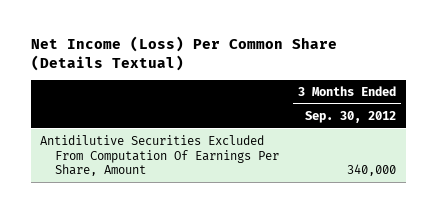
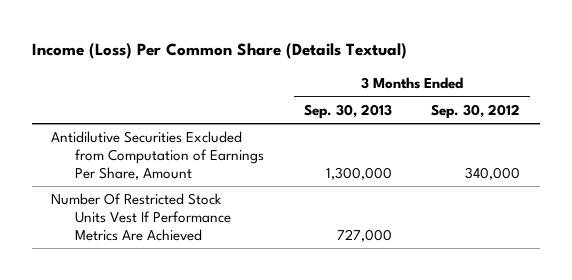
- Net Income (Loss) Per Common Share (Details Textual)
+ Income (Loss) Per Common Share (Details Textual)
- | 3 Months Ended Sep. 30, 2012
+ | 3 Months Ended Sep. 30, 2013 | 3 Months Ended Sep. 30, 2012
- Antidilutive Securities Excluded From Computation Of Earnings Per Share, Amount | 340,000
+ Antidilutive Securities Excluded from Computation of Earnings Per Share, Amount | 1,300,000 | 340,000
+ Number Of Restricted Stock Units Vest If Performance Metrics Are Achieved | 727,000 |

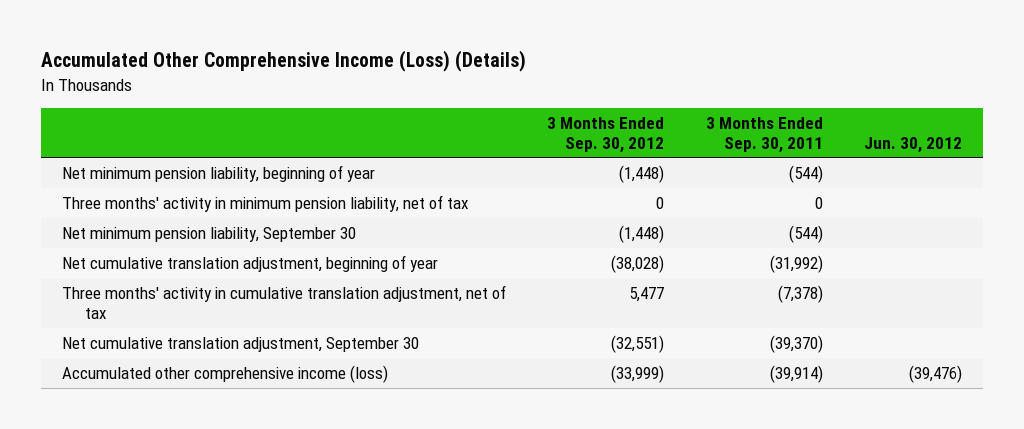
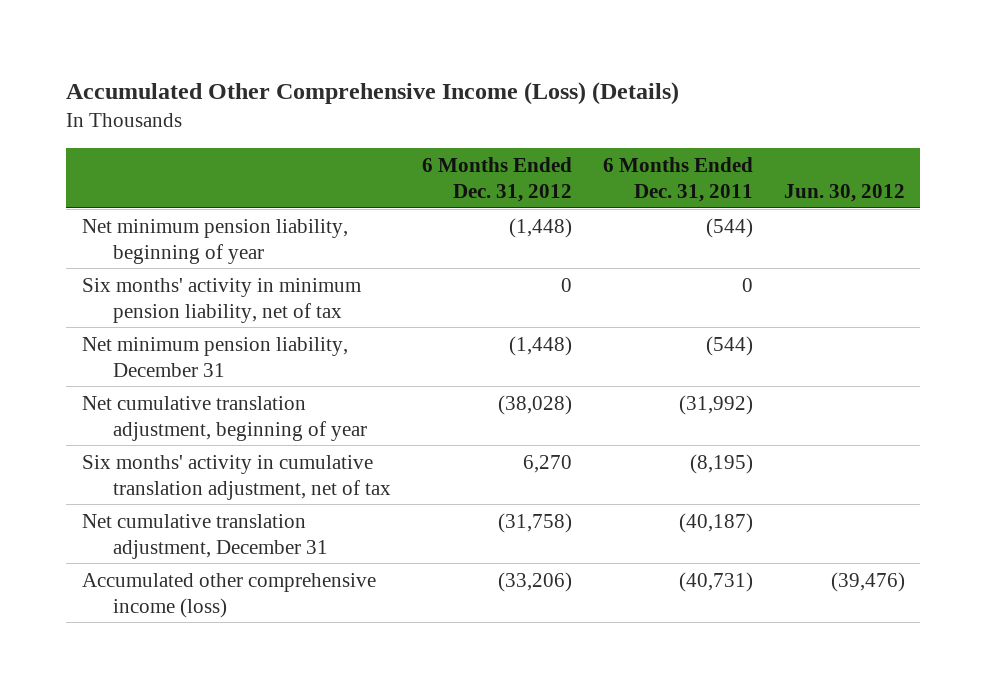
- | 3 Months Ended Sep. 30, 2012 | 3 Months Ended Sep. 30, 2011 | Jun. 30, 2012
+ | 6 Months Ended Dec. 31, 2012 | 6 Months Ended Dec. 31, 2011 | Jun. 30, 2012
- Three months' activity in minimum pension liability, net of tax | 0 | 0 |
- Net minimum pension liability, September 30 | (1,448) | (544) |
+ Six months' activity in minimum pension liability, net of tax | 0 | 0 |
+ Net minimum pension liability, December 31 | (1,448) | (544) |
- Three months' activity in cumulative translation adjustment, net of tax | 5,477 | (7,378) |
- Net cumulative translation adjustment, September 30 | (32,551) | (39,370) |
+ Six months' activity in cumulative translation adjustment, net of tax | 6,270 | (8,195) |
+ Net cumulative translation adjustment, December 31 | (31,758) | (40,187) |

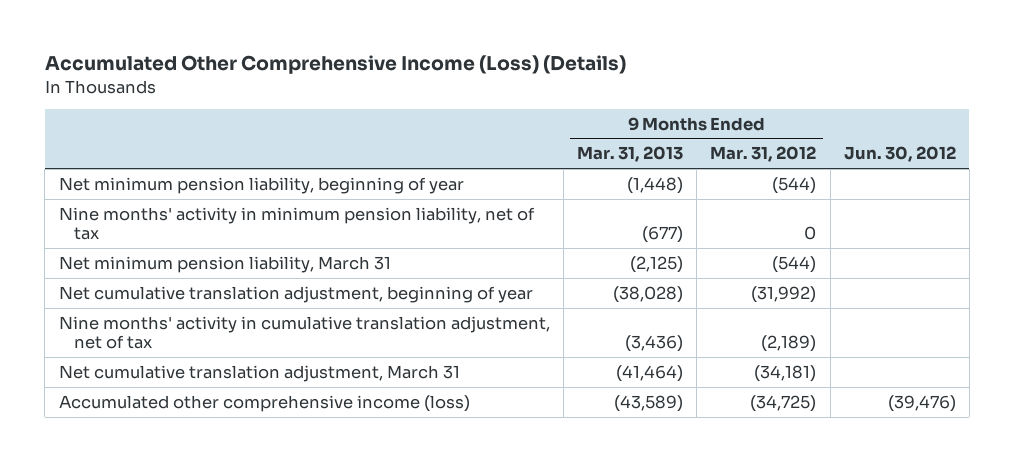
- | 6 Months Ended Dec. 31, 2012 | 6 Months Ended Dec. 31, 2011 | Jun. 30, 2012
+ | 9 Months Ended Mar. 31, 2013 | 9 Months Ended Mar. 31, 2012 | Jun. 30, 2012
- Six months' activity in minimum pension liability, net of tax | 0 | 0 |
- Net minimum pension liability, December 31 | (1,448) | (544) |
+ Nine months' activity in minimum pension liability, net of tax | (677) | 0 |
+ Net minimum pension liability, March 31 | (2,125) | (544) |
- Six months' activity in cumulative translation adjustment, net of tax | 6,270 | (8,195) |
- Net cumulative translation adjustment, December 31 | (31,758) | (40,187) |
+ Nine months' activity in cumulative translation adjustment, net of tax | (3,436) | (2,189) |
+ Net cumulative translation adjustment, March 31 | (41,464) | (34,181) |

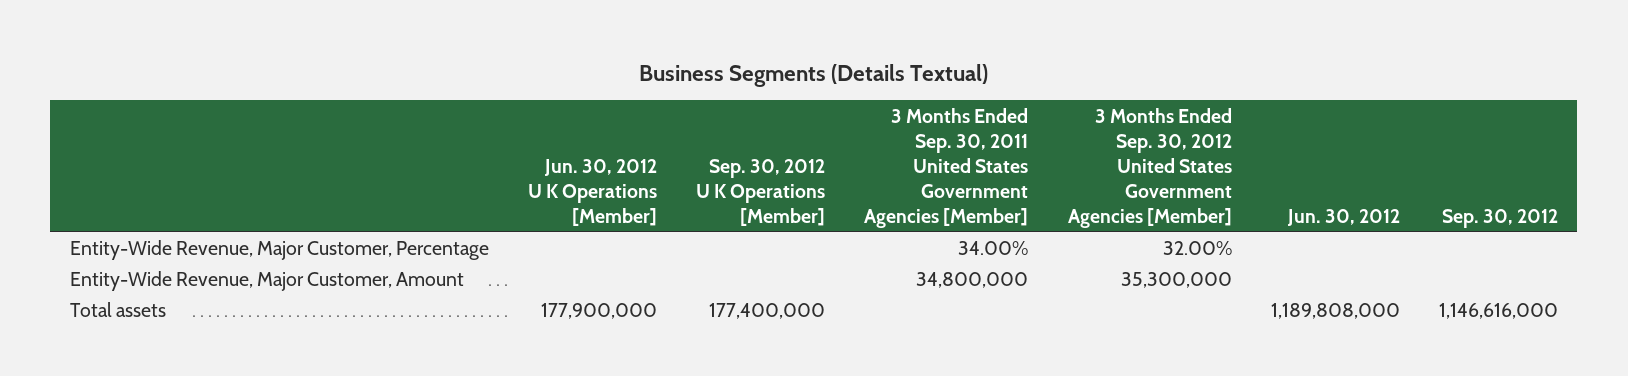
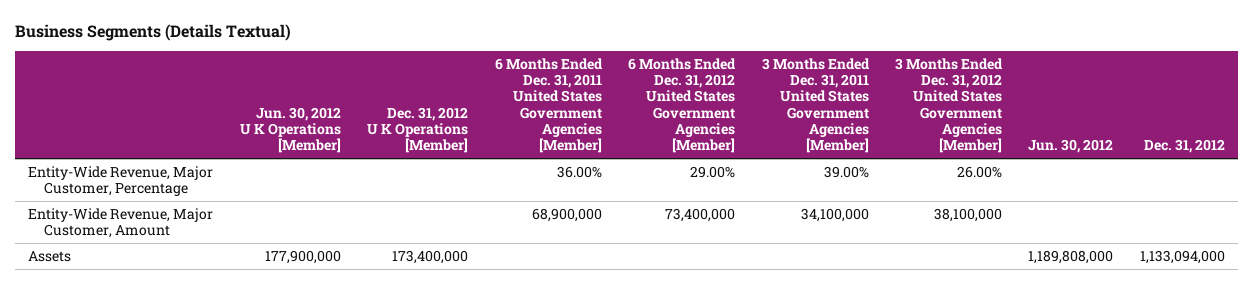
- | Jun. 30, 2012 U K Operations [Member] | Sep. 30, 2012 U K Operations [Member] | 3 Months Ended Sep. 30, 2011 United States Government Agencies [Member] | 3 Months Ended Sep. 30, 2012 United States Government Agencies [Member] | Jun. 30, 2012 | Sep. 30, 2012
+ | Jun. 30, 2012 U K Operations [Member] | Dec. 31, 2012 U K Operations [Member] | 6 Months Ended Dec. 31, 2011 United States Government Agencies [Member] | 6 Months Ended Dec. 31, 2012 United States Government Agencies [Member] | 3 Months Ended Dec. 31, 2011 United States Government Agencies [Member] | 3 Months Ended Dec. 31, 2012 United States Government Agencies [Member] | Jun. 30, 2012 | Dec. 31, 2012
- Total assets | 177,900,000 | 177,400,000 | | | 1,189,808,000 | 1,146,616,000
+ Assets | 177,900,000 | 173,400,000 | | | | | 1,189,808,000 | 1,133,094,000

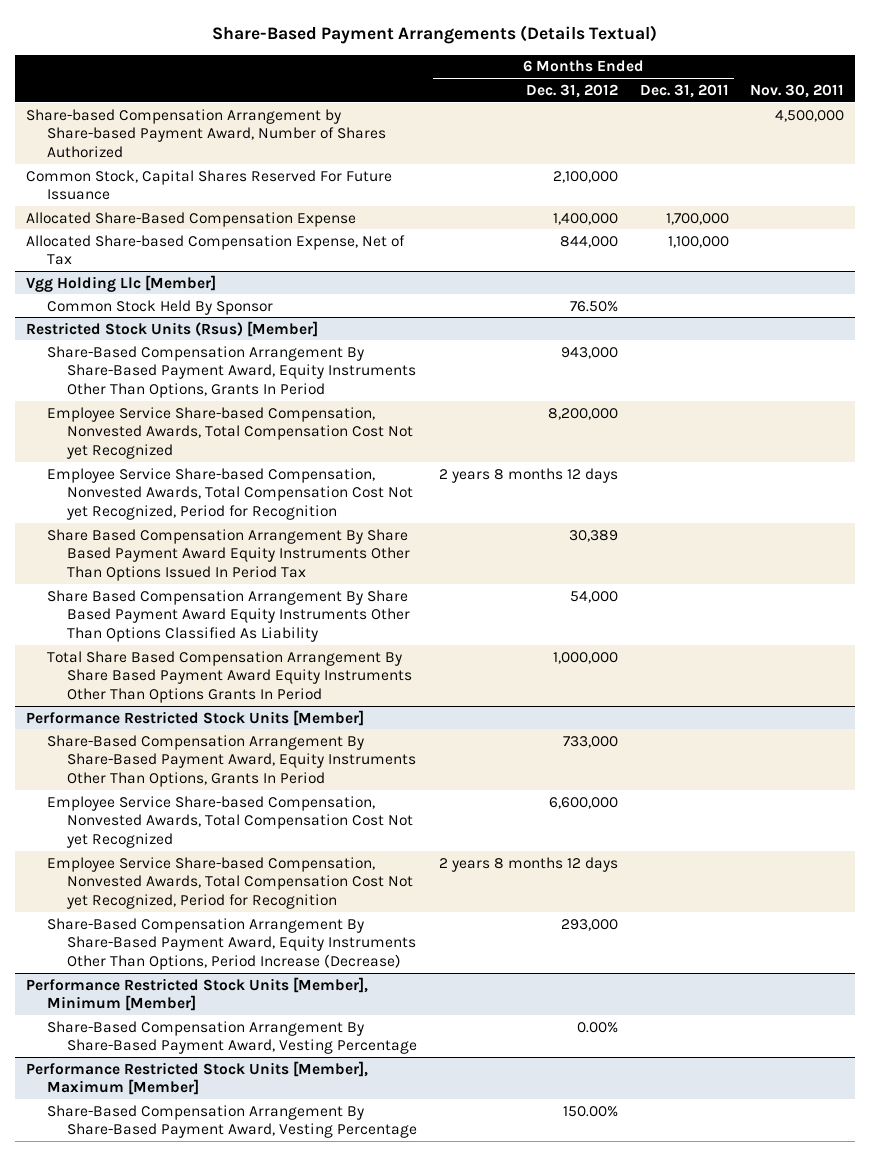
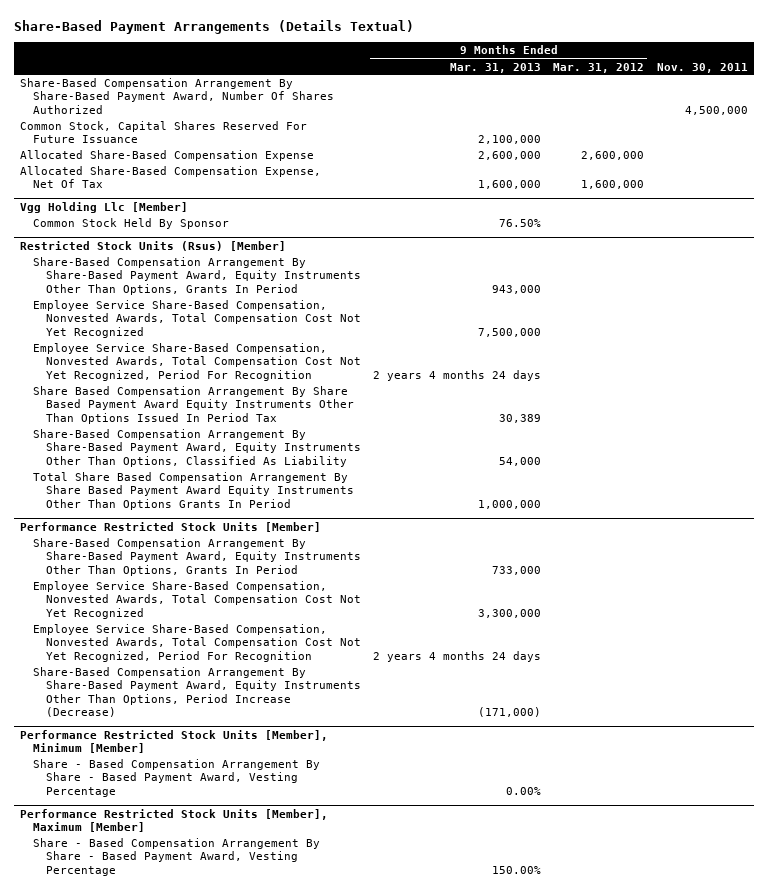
- | 6 Months Ended Dec. 31, 2012 | 6 Months Ended Dec. 31, 2011 | Nov. 30, 2011
+ | 9 Months Ended Mar. 31, 2013 | 9 Months Ended Mar. 31, 2012 | Nov. 30, 2011
- Share-based Compensation Arrangement by Share-based Payment Award, Number of Shares Authorized | | | 4,500,000
+ Share-Based Compensation Arrangement By Share-Based Payment Award, Number Of Shares Authorized | | | 4,500,000
- Allocated Share-based Compensation Expense, Net of Tax | 844,000 | 1,100,000 |
+ Allocated Share-Based Compensation Expense, Net Of Tax | 1,600,000 | 1,600,000 |
@ Restricted Stock Units (Rsus) [Member]
- Employee Service Share-based Compensation, Nonvested Awards, Total Compensation Cost Not yet Recognized | 8,200,000 | |
- Employee Service Share-based Compensation, Nonvested Awards, Total Compensation Cost Not yet Recognized, Period for Recognition | 2 years 8 months 12 days | |
+ Employee Service Share-Based Compensation, Nonvested Awards, Total Compensation Cost Not Yet Recognized | 7,500,000 | |
+ Employee Service Share-Based Compensation, Nonvested Awards, Total Compensation Cost Not Yet Recognized, Period For Recognition | 2 years 4 months 24 days | |
- Share Based Compensation Arrangement By Share Based Payment Award Equity Instruments Other Than Options Classified As Liability | 54,000 | |
+ Share-Based Compensation Arrangement By Share-Based Payment Award, Equity Instruments Other Than Options, Classified As Liability | 54,000 | |
@ Performance Restricted Stock Units [Member]
- Employee Service Share-based Compensation, Nonvested Awards, Total Compensation Cost Not yet Recognized | 6,600,000 | |
- Employee Service Share-based Compensation, Nonvested Awards, Total Compensation Cost Not yet Recognized, Period for Recognition | 2 years 8 months 12 days | |
+ Employee Service Share-Based Compensation, Nonvested Awards, Total Compensation Cost Not Yet Recognized | 3,300,000 | |
+ Employee Service Share-Based Compensation, Nonvested Awards, Total Compensation Cost Not Yet Recognized, Period For Recognition | 2 years 4 months 24 days | |
@ Performance Restricted Stock Units [Member], Minimum [Member]
- Share-Based Compensation Arrangement By Share-Based Payment Award, Vesting Percentage | 0.00% | |
+ Share - Based Compensation Arrangement By Share - Based Payment Award, Vesting Percentage | 0.00% | |
@ Performance Restricted Stock Units [Member], Maximum [Member]
- Share-Based Compensation Arrangement By Share-Based Payment Award, Vesting Percentage | 150.00% | |
+ Share - Based Compensation Arrangement By Share - Based Payment Award, Vesting Percentage | 150.00% | |

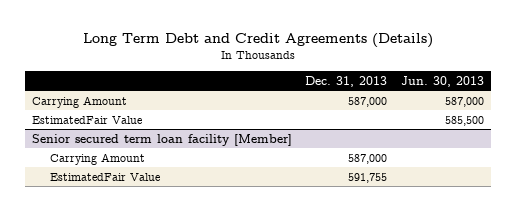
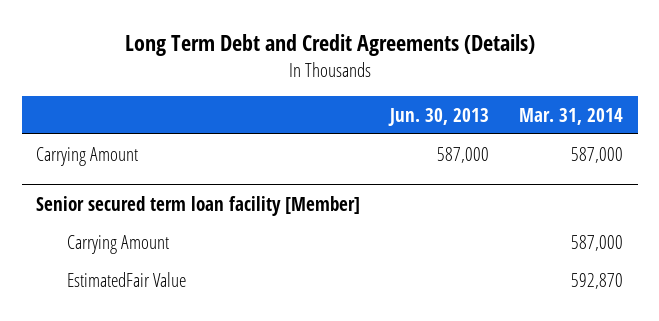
- | Dec. 31, 2013 | Jun. 30, 2013
+ | Jun. 30, 2013 | Mar. 31, 2014
- EstimatedFair Value | | 585,500

